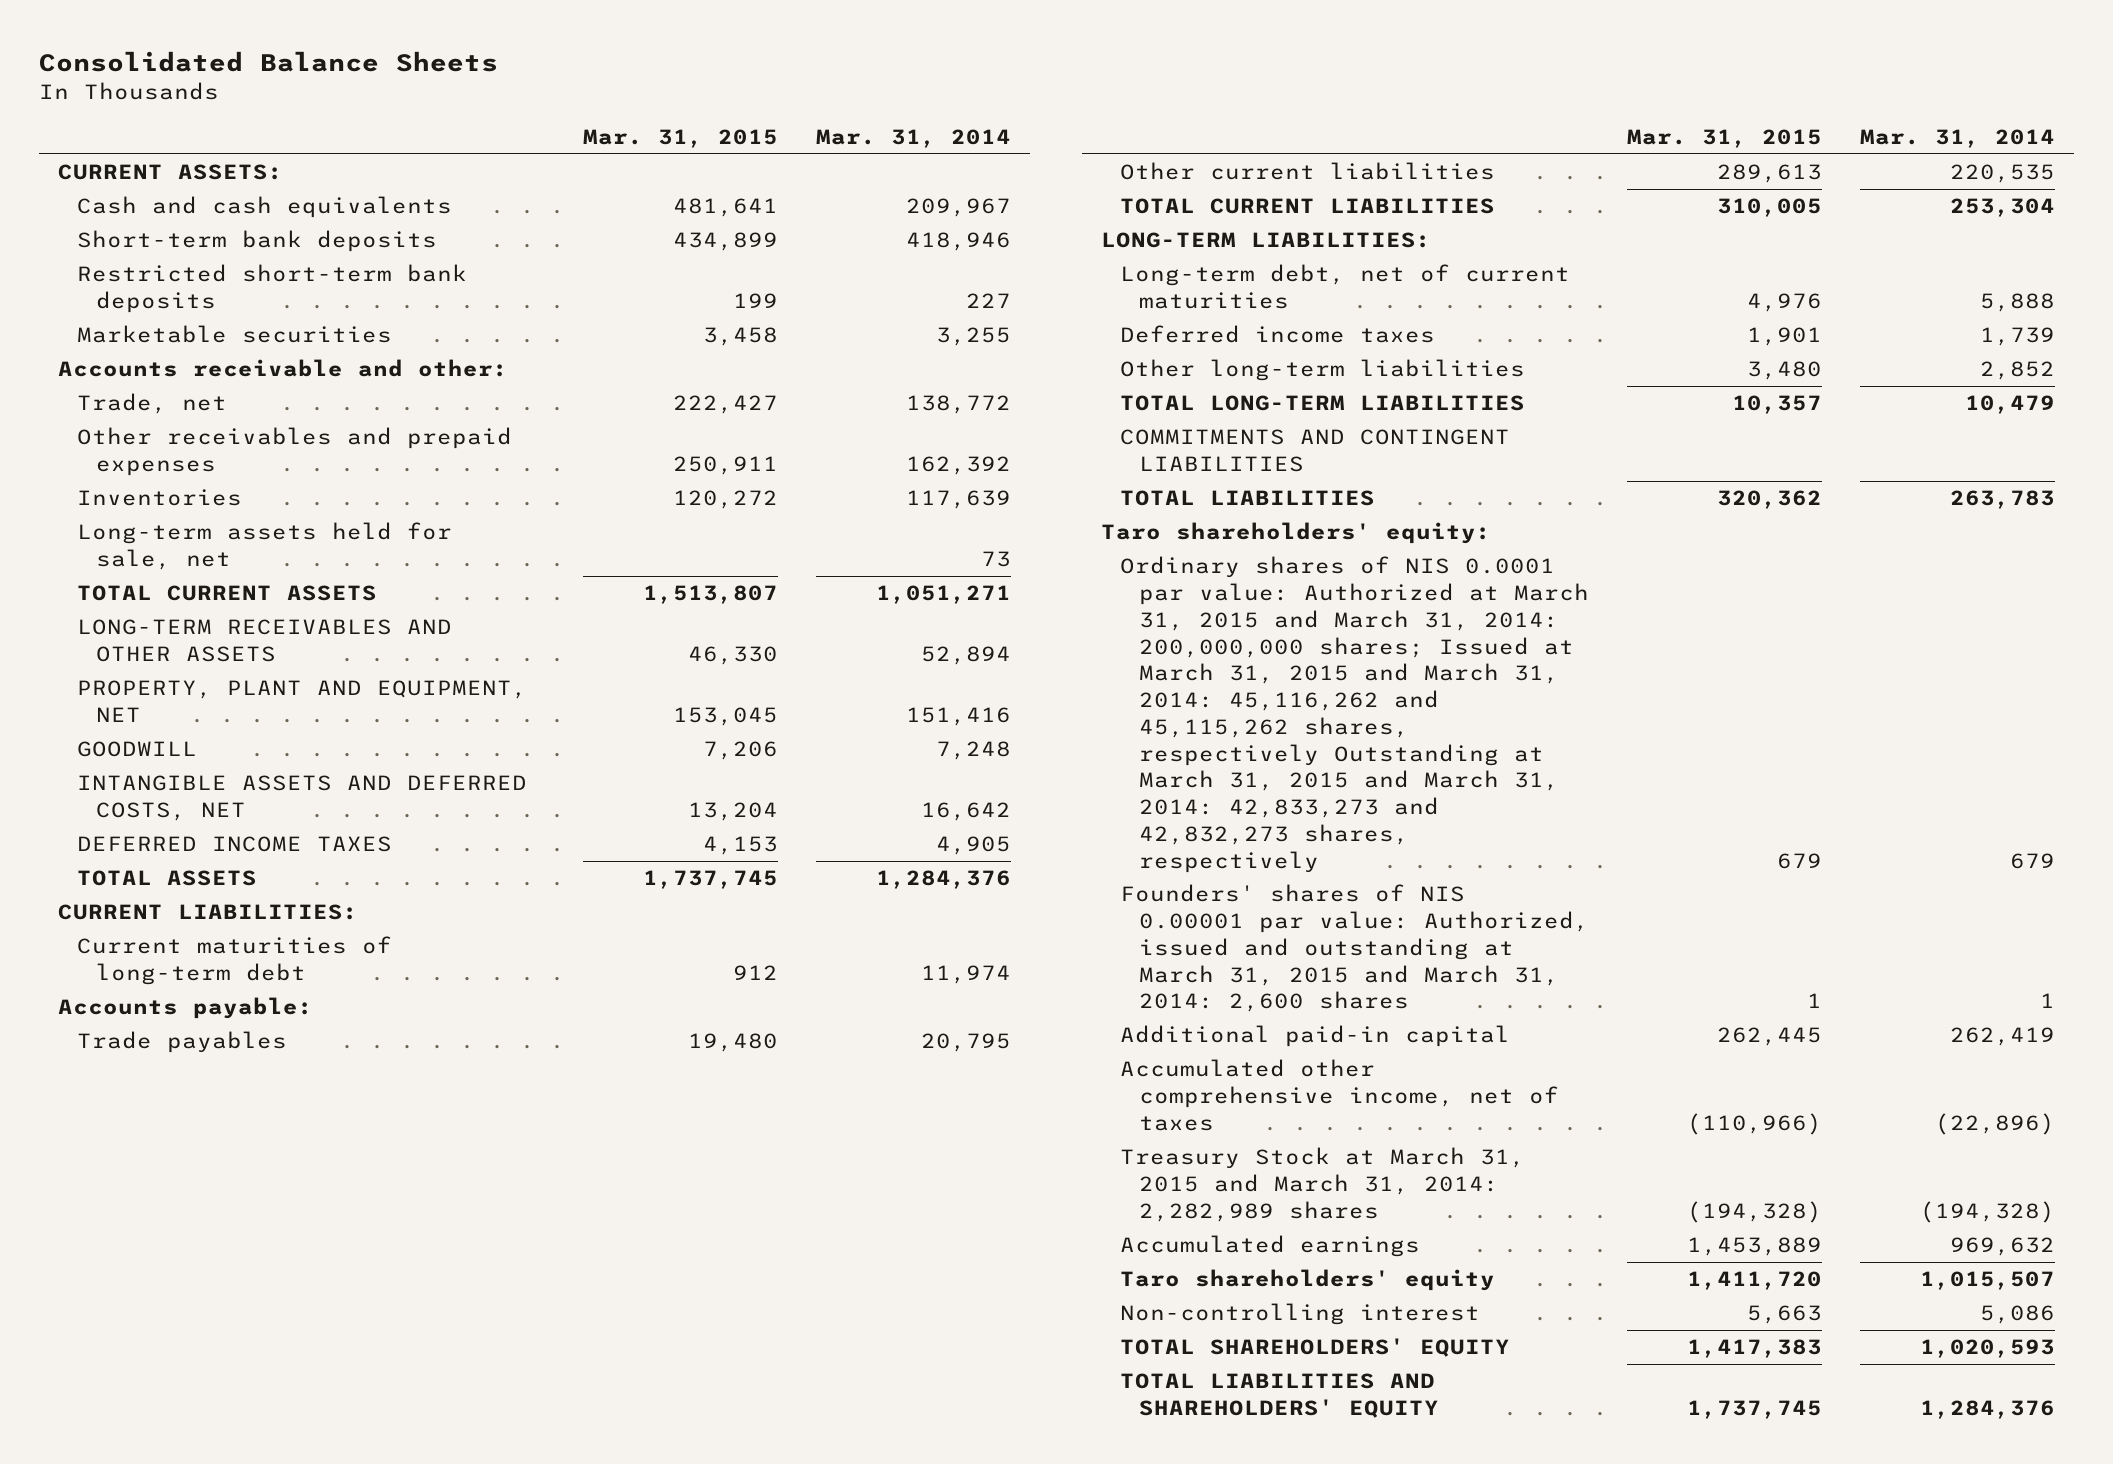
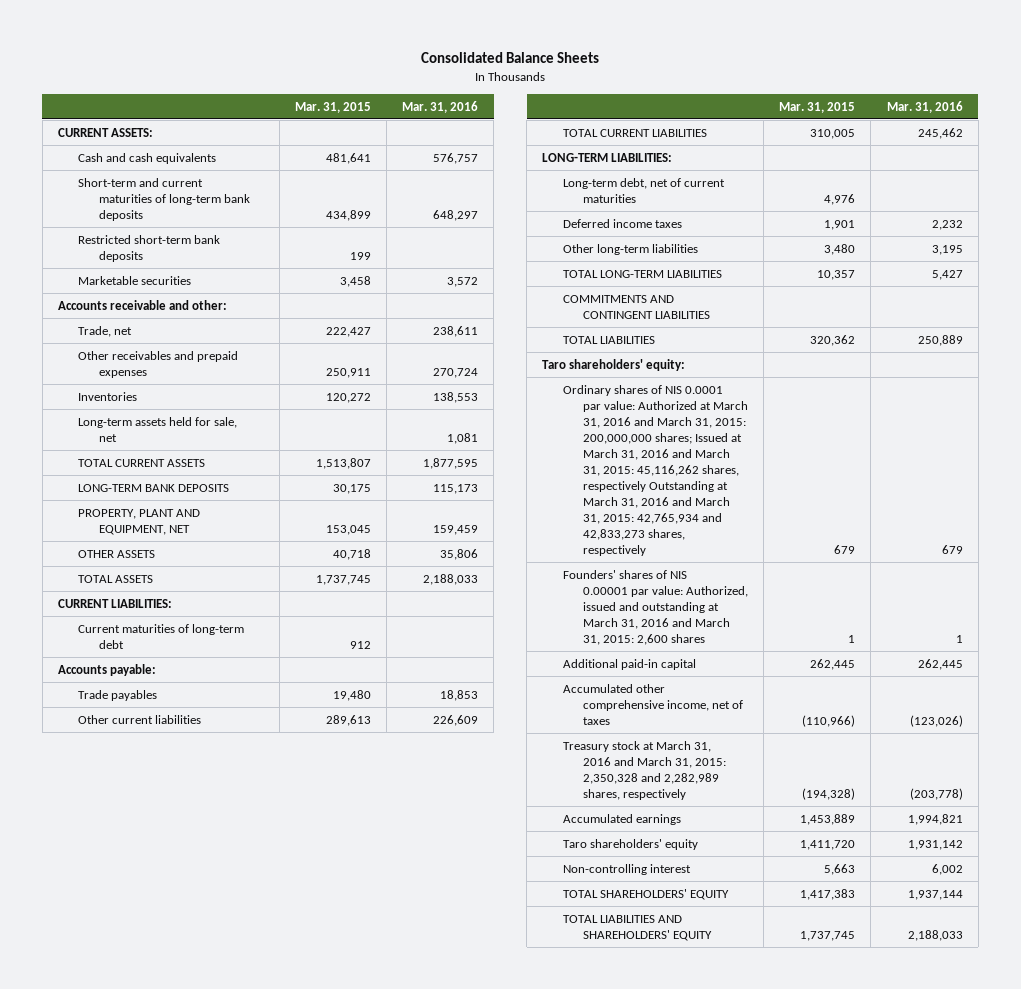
- | Mar. 31, 2015 | Mar. 31, 2014
+ | Mar. 31, 2015 | Mar. 31, 2016
- Short-term bank deposits | 434,899 | 418,946
+ Short-term and current maturities of long-term bank deposits | 434,899 | 648,297
- LONG-TERM RECEIVABLES AND OTHER ASSETS | 46,330 | 52,894
+ LONG-TERM BANK DEPOSITS | 30,175 | 115,173
- GOODWILL | 7,206 | 7,248
- INTANGIBLE ASSETS AND DEFERRED COSTS, NET | 13,204 | 16,642
- DEFERRED INCOME TAXES | 4,153 | 4,905
+ OTHER ASSETS | 40,718 | 35,806
- Ordinary shares of NIS 0.0001 par value: Authorized at March 31, 2015 and March 31, 2014: 200,000,000 shares; Issued at March 31, 2015 and March 31, 2014: 45,116,262 and 45,115,262 shares, respectively Outstanding at March 31, 2015 and March 31, 2014: 42,833,273 and 42,832,273 shares, respectively | 679 | 679
- Founders' shares of NIS 0.00001 par value: Authorized, issued and outstanding at March 31, 2015 and March 31, 2014: 2,600 shares | 1 | 1
+ Ordinary shares of NIS 0.0001 par value: Authorized at March 31, 2016 and March 31, 2015: 200,000,000 shares; Issued at March 31, 2016 and March 31, 2015: 45,116,262 shares, respectively Outstanding at March 31, 2016 and March 31, 2015: 42,765,934 and 42,833,273 shares, respectively | 679 | 679
+ Founders' shares of NIS 0.00001 par value: Authorized, issued and outstanding at March 31, 2016 and March 31, 2015: 2,600 shares | 1 | 1
- Treasury Stock at March 31, 2015 and March 31, 2014: 2,282,989 shares | (194,328) | (194,328)
+ Treasury stock at March 31, 2016 and March 31, 2015: 2,350,328 and 2,282,989 shares, respectively | (194,328) | (203,778)

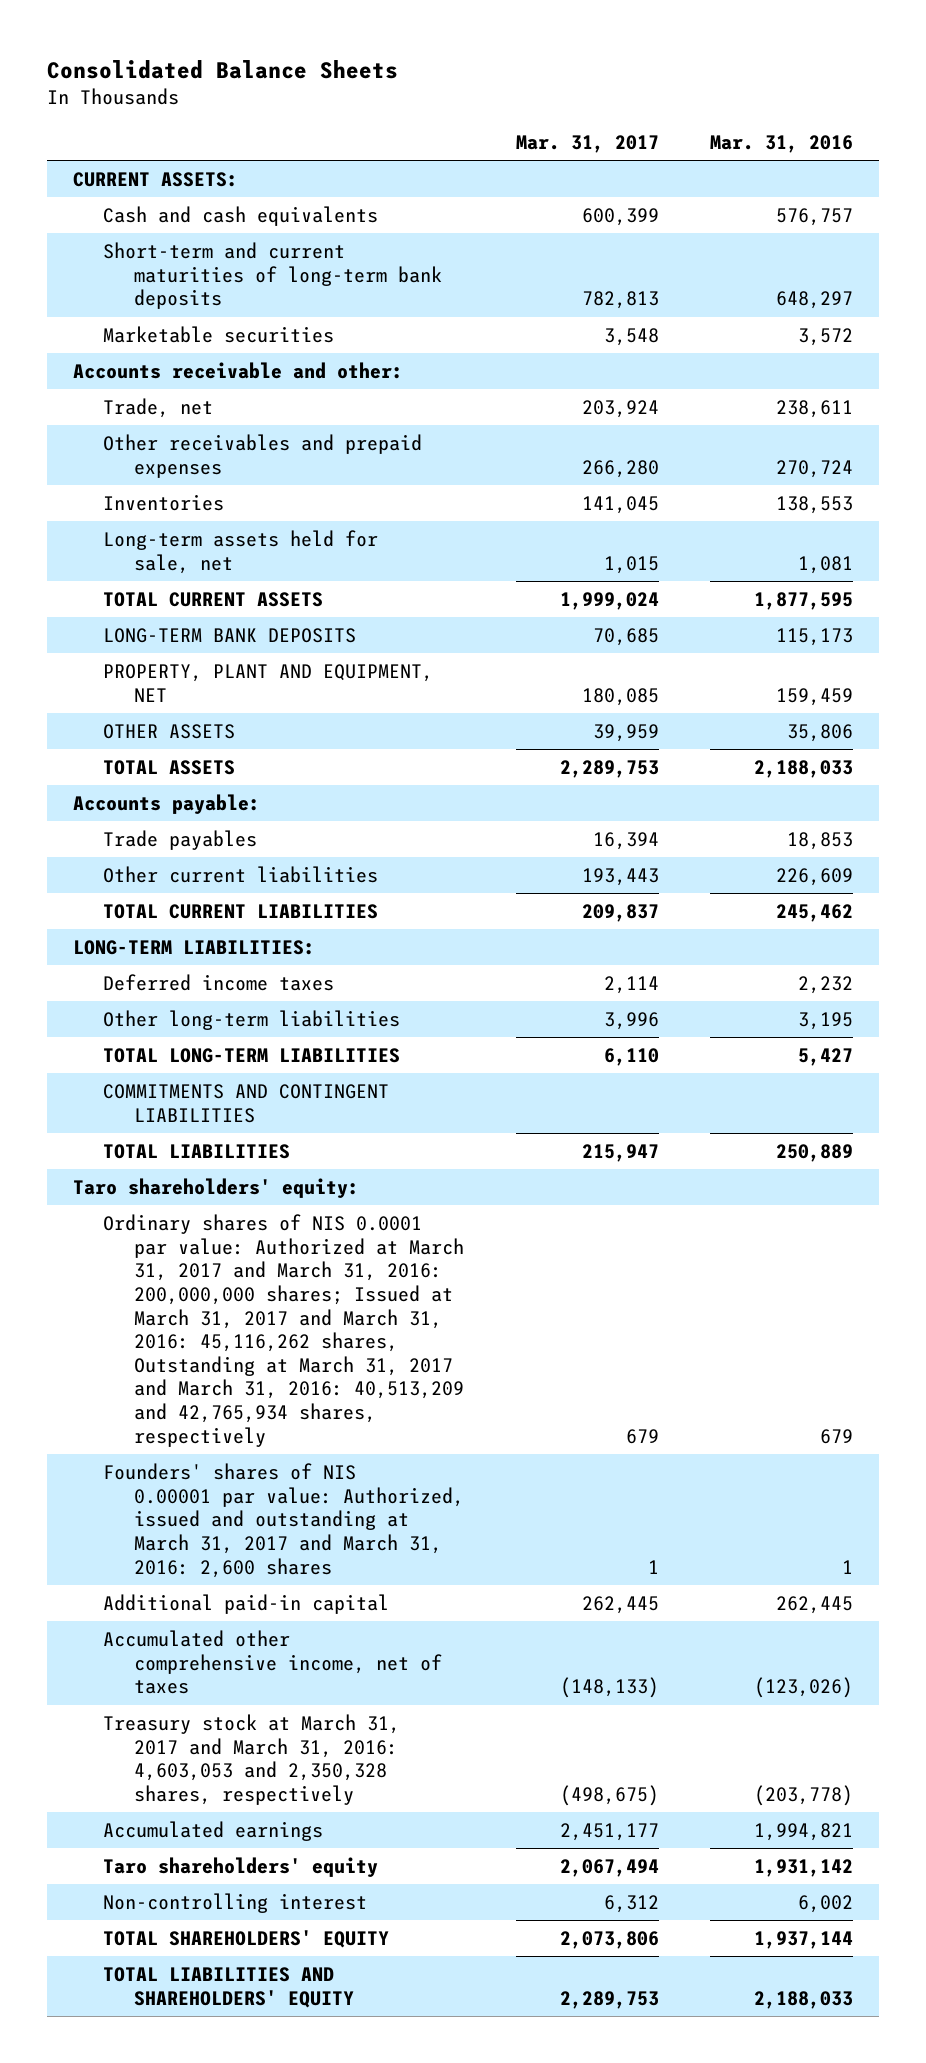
- | Mar. 31, 2015 | Mar. 31, 2016
+ | Mar. 31, 2017 | Mar. 31, 2016
- Restricted short-term bank deposits | 199 |
- CURRENT LIABILITIES:
- Current maturities of long-term debt | 912 |
- Long-term debt, net of current maturities | 4,976 |
- Ordinary shares of NIS 0.0001 par value: Authorized at March 31, 2016 and March 31, 2015: 200,000,000 shares; Issued at March 31, 2016 and March 31, 2015: 45,116,262 shares, respectively Outstanding at March 31, 2016 and March 31, 2015: 42,765,934 and 42,833,273 shares, respectively | 679 | 679
- Founders' shares of NIS 0.00001 par value: Authorized, issued and outstanding at March 31, 2016 and March 31, 2015: 2,600 shares | 1 | 1
+ Ordinary shares of NIS 0.0001 par value: Authorized at March 31, 2017 and March 31, 2016: 200,000,000 shares; Issued at March 31, 2017 and March 31, 2016: 45,116,262 shares, Outstanding at March 31, 2017 and March 31, 2016: 40,513,209 and 42,765,934 shares, respectively | 679 | 679
+ Founders' shares of NIS 0.00001 par value: Authorized, issued and outstanding at March 31, 2017 and March 31, 2016: 2,600 shares | 1 | 1
- Treasury stock at March 31, 2016 and March 31, 2015: 2,350,328 and 2,282,989 shares, respectively | (194,328) | (203,778)
+ Treasury stock at March 31, 2017 and March 31, 2016: 4,603,053 and 2,350,328 shares, respectively | (498,675) | (203,778)

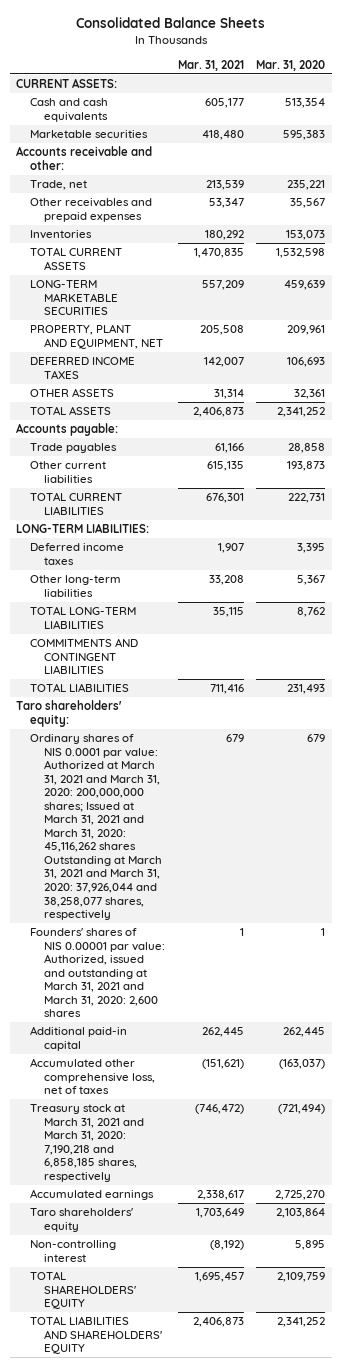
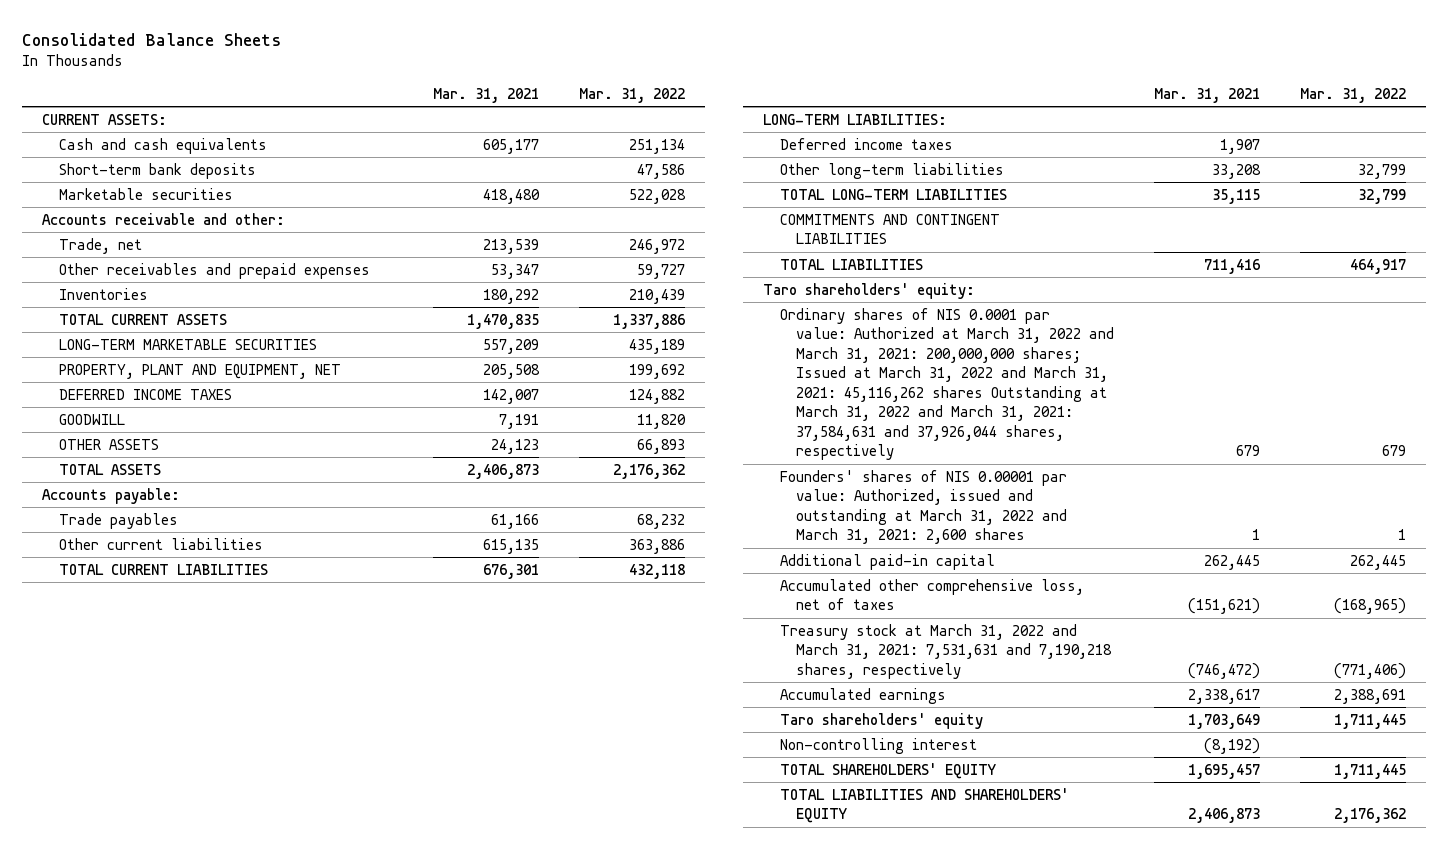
- | Mar. 31, 2021 | Mar. 31, 2020
+ | Mar. 31, 2021 | Mar. 31, 2022
+ Short-term bank deposits | | 47,586
- OTHER ASSETS | 31,314 | 32,361
+ GOODWILL | 7,191 | 11,820
+ OTHER ASSETS | 24,123 | 66,893
- Ordinary shares of NIS 0.0001 par value: Authorized at March 31, 2021 and March 31, 2020: 200,000,000 shares; Issued at March 31, 2021 and March 31, 2020: 45,116,262 shares Outstanding at March 31, 2021 and March 31, 2020: 37,926,044 and 38,258,077 shares, respectively | 679 | 679
- Founders' shares of NIS 0.00001 par value: Authorized, issued and outstanding at March 31, 2021 and March 31, 2020: 2,600 shares | 1 | 1
+ Ordinary shares of NIS 0.0001 par value: Authorized at March 31, 2022 and March 31, 2021: 200,000,000 shares; Issued at March 31, 2022 and March 31, 2021: 45,116,262 shares Outstanding at March 31, 2022 and March 31, 2021: 37,584,631 and 37,926,044 shares, respectively | 679 | 679
+ Founders' shares of NIS 0.00001 par value: Authorized, issued and outstanding at March 31, 2022 and March 31, 2021: 2,600 shares | 1 | 1
- Treasury stock at March 31, 2021 and March 31, 2020: 7,190,218 and 6,858,185 shares, respectively | (746,472) | (721,494)
+ Treasury stock at March 31, 2022 and March 31, 2021: 7,531,631 and 7,190,218 shares, respectively | (746,472) | (771,406)

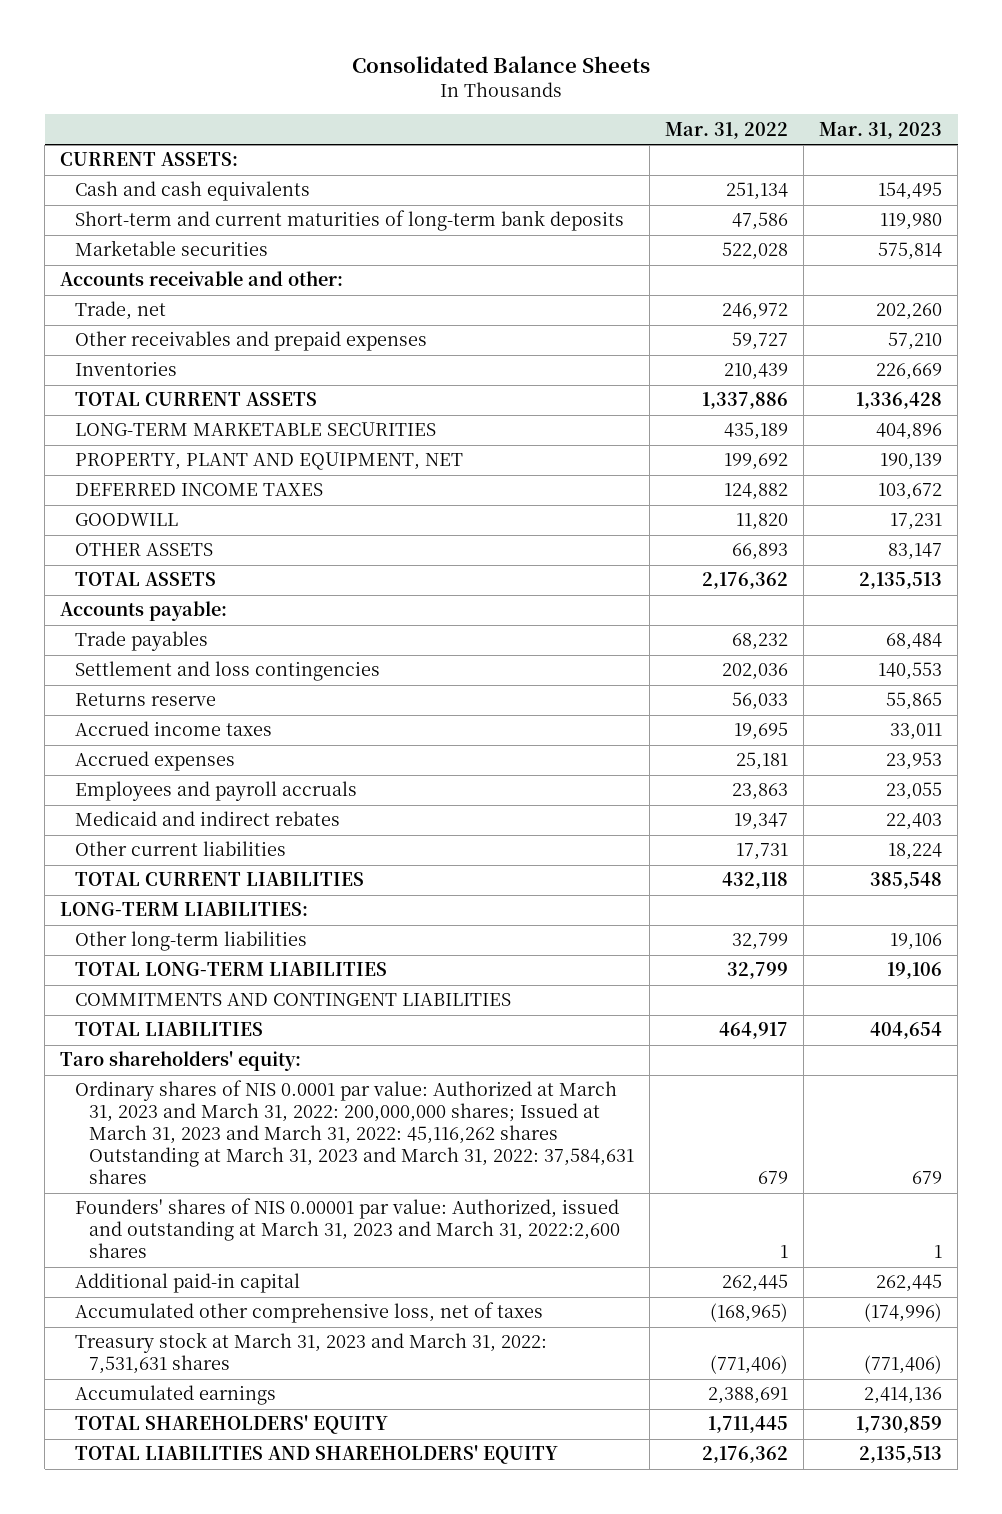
- | Mar. 31, 2021 | Mar. 31, 2022
+ | Mar. 31, 2022 | Mar. 31, 2023
- Short-term bank deposits | | 47,586
+ Short-term and current maturities of long-term bank deposits | 47,586 | 119,980
- Other current liabilities | 615,135 | 363,886
+ Settlement and loss contingencies | 202,036 | 140,553
+ Returns reserve | 56,033 | 55,865
+ Accrued income taxes | 19,695 | 33,011
+ Accrued expenses | 25,181 | 23,953
+ Employees and payroll accruals | 23,863 | 23,055
+ Medicaid and indirect rebates | 19,347 | 22,403
+ Other current liabilities | 17,731 | 18,224
- Deferred income taxes | 1,907 |
- Ordinary shares of NIS 0.0001 par value: Authorized at March 31, 2022 and March 31, 2021: 200,000,000 shares; Issued at March 31, 2022 and March 31, 2021: 45,116,262 shares Outstanding at March 31, 2022 and March 31, 2021: 37,584,631 and 37,926,044 shares, respectively | 679 | 679
- Founders' shares of NIS 0.00001 par value: Authorized, issued and outstanding at March 31, 2022 and March 31, 2021: 2,600 shares | 1 | 1
+ Ordinary shares of NIS 0.0001 par value: Authorized at March 31, 2023 and March 31, 2022: 200,000,000 shares; Issued at March 31, 2023 and March 31, 2022: 45,116,262 shares Outstanding at March 31, 2023 and March 31, 2022: 37,584,631 shares | 679 | 679
+ Founders' shares of NIS 0.00001 par value: Authorized, issued and outstanding at March 31, 2023 and March 31, 2022:2,600 shares | 1 | 1
- Treasury stock at March 31, 2022 and March 31, 2021: 7,531,631 and 7,190,218 shares, respectively | (746,472) | (771,406)
+ Treasury stock at March 31, 2023 and March 31, 2022: 7,531,631 shares | (771,406) | (771,406)
- Taro shareholders' equity | 1,703,649 | 1,711,445
- Non-controlling interest | (8,192) |

